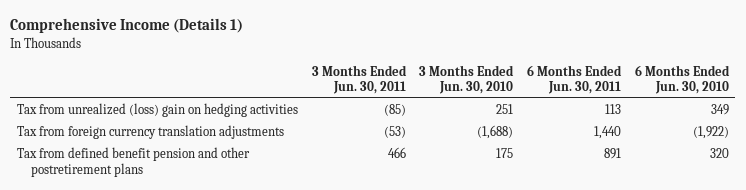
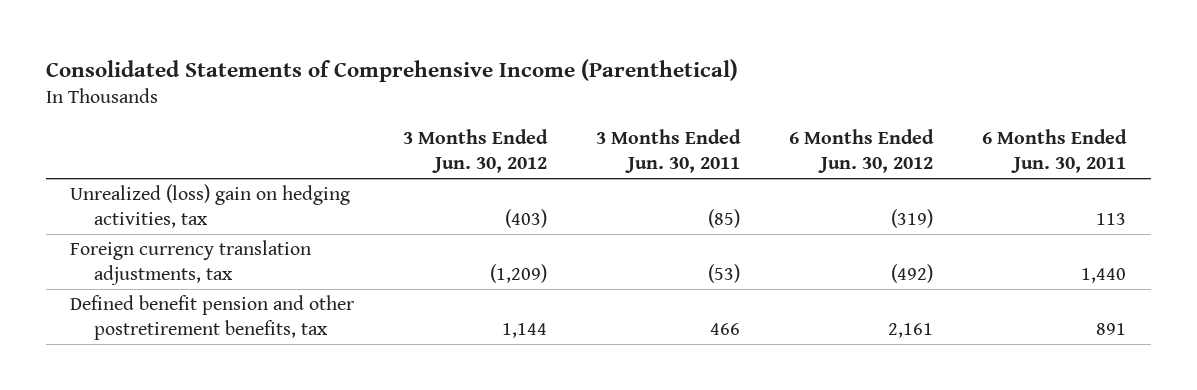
- Comprehensive Income (Details 1)
+ Consolidated Statements of Comprehensive Income (Parenthetical)
- | 3 Months Ended Jun. 30, 2011 | 3 Months Ended Jun. 30, 2010 | 6 Months Ended Jun. 30, 2011 | 6 Months Ended Jun. 30, 2010
+ | 3 Months Ended Jun. 30, 2012 | 3 Months Ended Jun. 30, 2011 | 6 Months Ended Jun. 30, 2012 | 6 Months Ended Jun. 30, 2011
- Tax from unrealized (loss) gain on hedging activities | (85) | 251 | 113 | 349
- Tax from foreign currency translation adjustments | (53) | (1,688) | 1,440 | (1,922)
- Tax from defined benefit pension and other postretirement plans | 466 | 175 | 891 | 320
+ Unrealized (loss) gain on hedging activities, tax | (403) | (85) | (319) | 113
+ Foreign currency translation adjustments, tax | (1,209) | (53) | (492) | 1,440
+ Defined benefit pension and other postretirement benefits, tax | 1,144 | 466 | 2,161 | 891

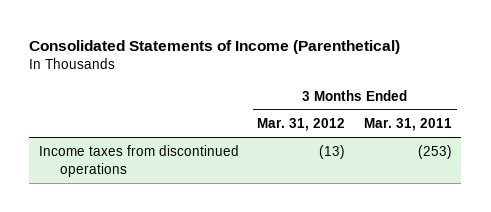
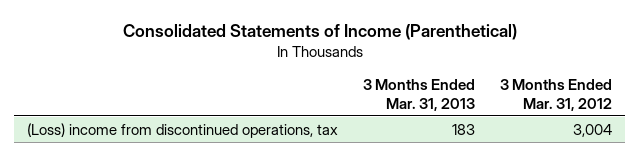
- | 3 Months Ended Mar. 31, 2012 | 3 Months Ended Mar. 31, 2011
+ | 3 Months Ended Mar. 31, 2013 | 3 Months Ended Mar. 31, 2012
- Income taxes from discontinued operations | (13) | (253)
+ (Loss) income from discontinued operations, tax | 183 | 3,004

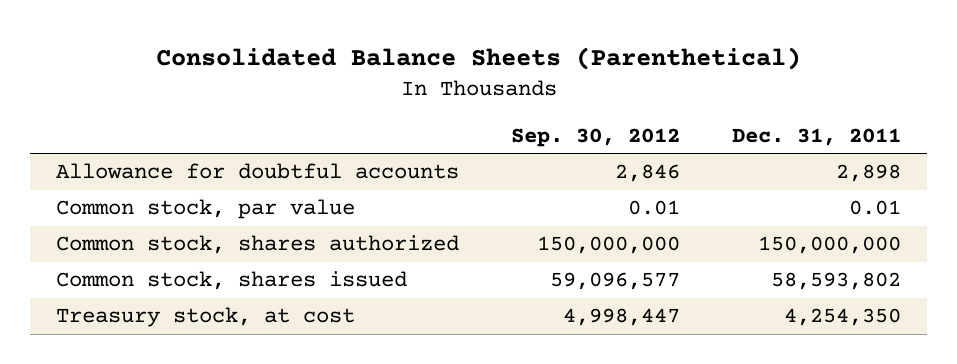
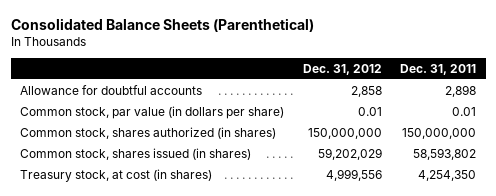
- | Sep. 30, 2012 | Dec. 31, 2011
+ | Dec. 31, 2012 | Dec. 31, 2011
- Common stock, par value | 0.01 | 0.01
- Common stock, shares authorized | 150,000,000 | 150,000,000
- Common stock, shares issued | 59,096,577 | 58,593,802
- Treasury stock, at cost | 4,998,447 | 4,254,350
+ Common stock, par value (in dollars per share) | 0.01 | 0.01
+ Common stock, shares authorized (in shares) | 150,000,000 | 150,000,000
+ Common stock, shares issued (in shares) | 59,202,029 | 58,593,802
+ Treasury stock, at cost (in shares) | 4,999,556 | 4,254,350

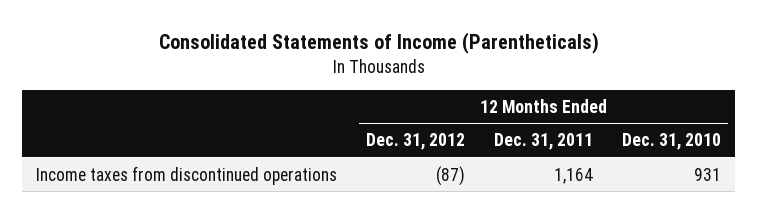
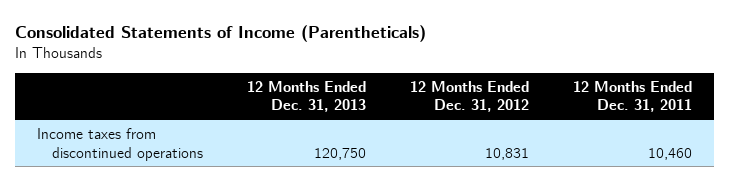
- | 12 Months Ended Dec. 31, 2012 | 12 Months Ended Dec. 31, 2011 | 12 Months Ended Dec. 31, 2010
+ | 12 Months Ended Dec. 31, 2013 | 12 Months Ended Dec. 31, 2012 | 12 Months Ended Dec. 31, 2011
- Income taxes from discontinued operations | (87) | 1,164 | 931
+ Income taxes from discontinued operations | 120,750 | 10,831 | 10,460

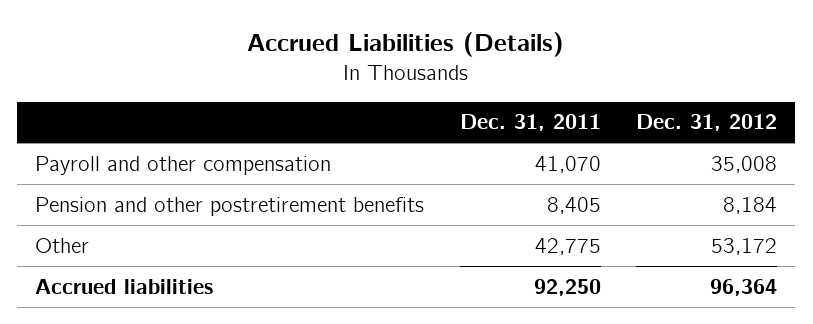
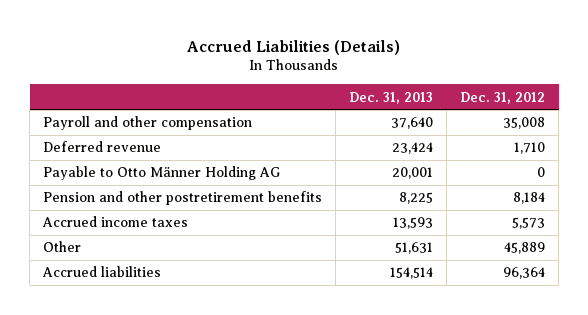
- | Dec. 31, 2011 | Dec. 31, 2012
+ | Dec. 31, 2013 | Dec. 31, 2012
+ Deferred revenue | 23,424 | 1,710
+ Payable to Otto Männer Holding AG | 20,001 | 0
- Other | 42,775 | 53,172
+ Accrued income taxes | 13,593 | 5,573
+ Other | 51,631 | 45,889

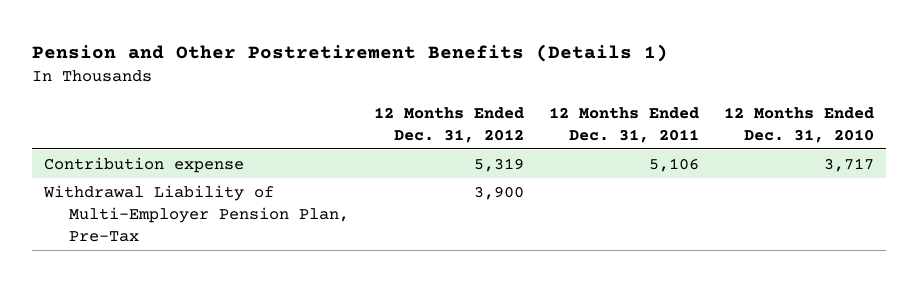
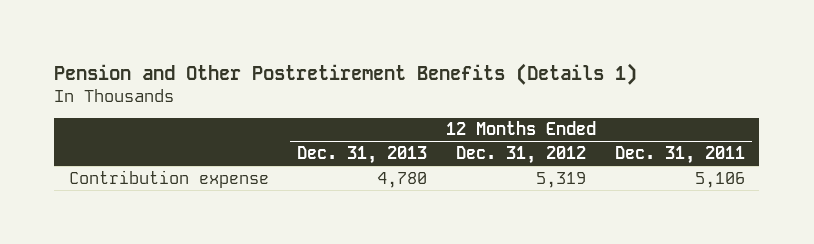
- | 12 Months Ended Dec. 31, 2012 | 12 Months Ended Dec. 31, 2011 | 12 Months Ended Dec. 31, 2010
+ | 12 Months Ended Dec. 31, 2013 | 12 Months Ended Dec. 31, 2012 | 12 Months Ended Dec. 31, 2011
- Withdrawal Liability of Multi-Employer Pension Plan, Pre-Tax | 3,900 | |

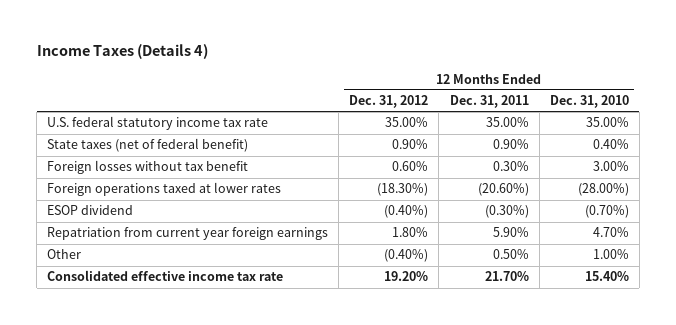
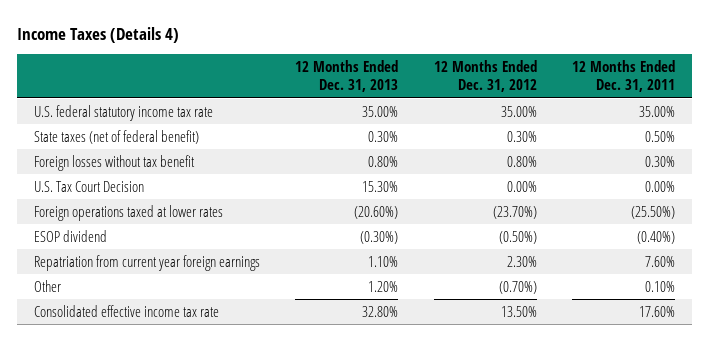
- | 12 Months Ended Dec. 31, 2012 | 12 Months Ended Dec. 31, 2011 | 12 Months Ended Dec. 31, 2010
+ | 12 Months Ended Dec. 31, 2013 | 12 Months Ended Dec. 31, 2012 | 12 Months Ended Dec. 31, 2011
- State taxes (net of federal benefit) | 0.90% | 0.90% | 0.40%
- Foreign losses without tax benefit | 0.60% | 0.30% | 3.00%
- Foreign operations taxed at lower rates | (18.30%) | (20.60%) | (28.00%)
- ESOP dividend | (0.40%) | (0.30%) | (0.70%)
- Repatriation from current year foreign earnings | 1.80% | 5.90% | 4.70%
- Other | (0.40%) | 0.50% | 1.00%
- Consolidated effective income tax rate | 19.20% | 21.70% | 15.40%
+ State taxes (net of federal benefit) | 0.30% | 0.30% | 0.50%
+ Foreign losses without tax benefit | 0.80% | 0.80% | 0.30%
+ U.S. Tax Court Decision | 15.30% | 0.00% | 0.00%
+ Foreign operations taxed at lower rates | (20.60%) | (23.70%) | (25.50%)
+ ESOP dividend | (0.30%) | (0.50%) | (0.40%)
+ Repatriation from current year foreign earnings | 1.10% | 2.30% | 7.60%
+ Other | 1.20% | (0.70%) | 0.10%
+ Consolidated effective income tax rate | 32.80% | 13.50% | 17.60%

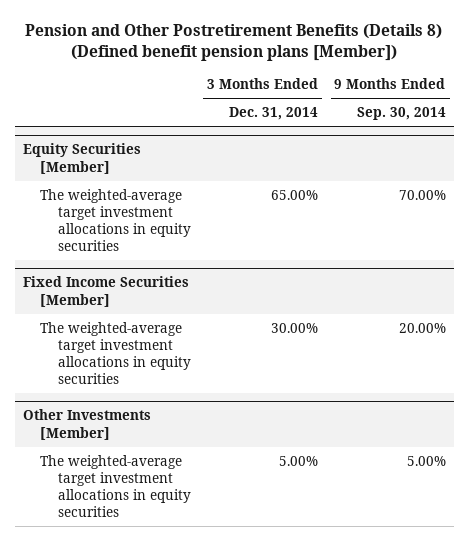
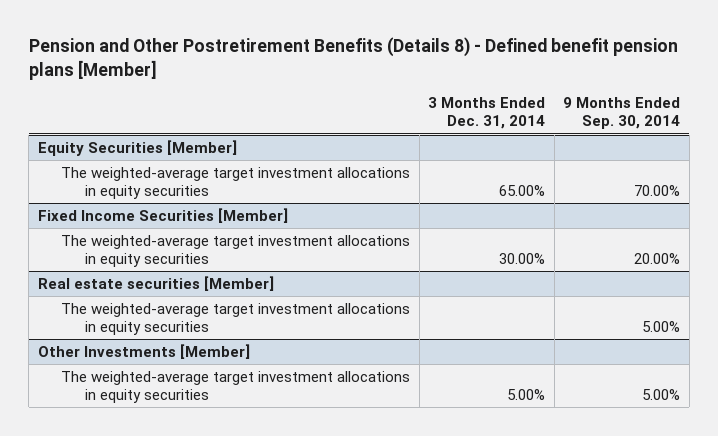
- Pension and Other Postretirement Benefits (Details 8) (Defined benefit pension plans [Member])
+ Pension and Other Postretirement Benefits (Details 8) - Defined benefit pension plans [Member]
+ Real estate securities [Member]
+ The weighted-average target investment allocations in equity securities | | 5.00%

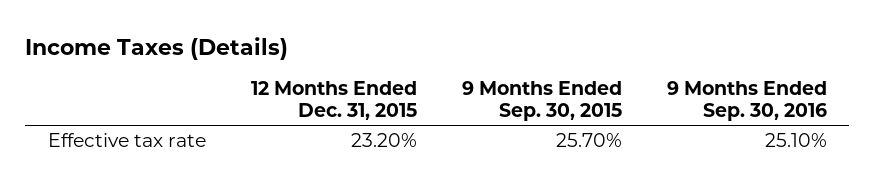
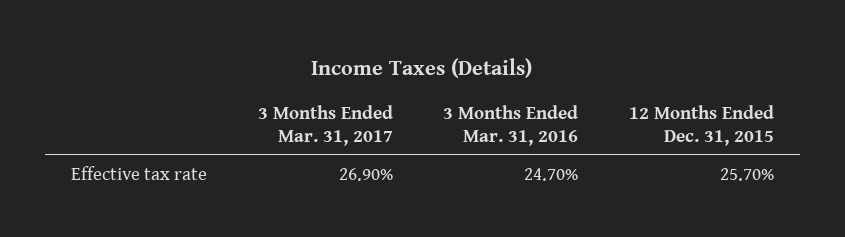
- | 12 Months Ended Dec. 31, 2015 | 9 Months Ended Sep. 30, 2015 | 9 Months Ended Sep. 30, 2016
+ | 3 Months Ended Mar. 31, 2017 | 3 Months Ended Mar. 31, 2016 | 12 Months Ended Dec. 31, 2015
- Effective tax rate | 23.20% | 25.70% | 25.10%
+ Effective tax rate | 26.90% | 24.70% | 25.70%

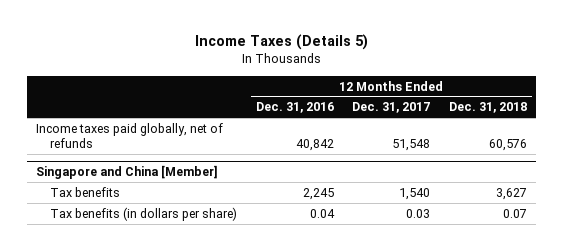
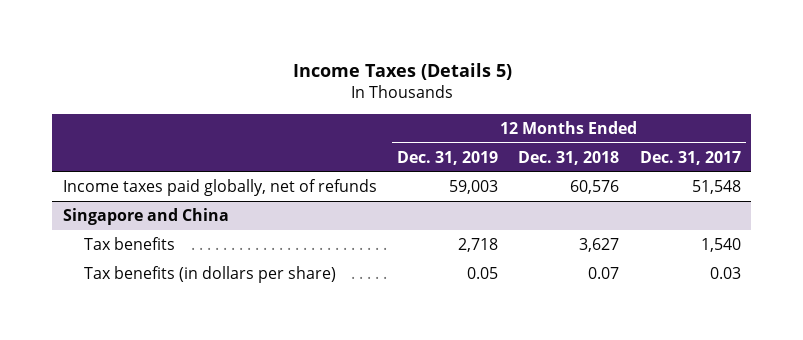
- | 12 Months Ended Dec. 31, 2016 | 12 Months Ended Dec. 31, 2017 | 12 Months Ended Dec. 31, 2018
+ | 12 Months Ended Dec. 31, 2019 | 12 Months Ended Dec. 31, 2018 | 12 Months Ended Dec. 31, 2017
- Singapore and China [Member]
+ Singapore and China

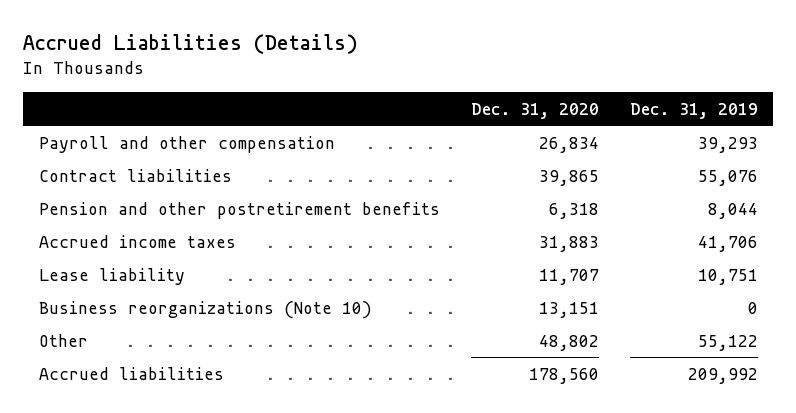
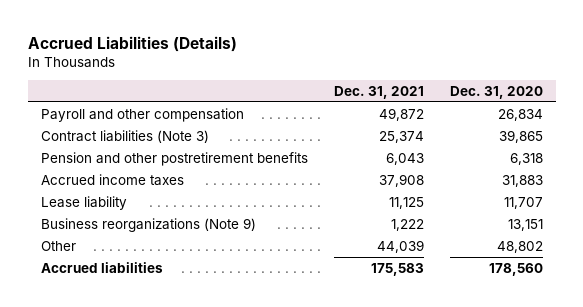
- | Dec. 31, 2020 | Dec. 31, 2019
+ | Dec. 31, 2021 | Dec. 31, 2020
- Contract liabilities | 39,865 | 55,076
+ Contract liabilities (Note 3) | 25,374 | 39,865
- Business reorganizations (Note 10) | 13,151 | 0
+ Business reorganizations (Note 9) | 1,222 | 13,151

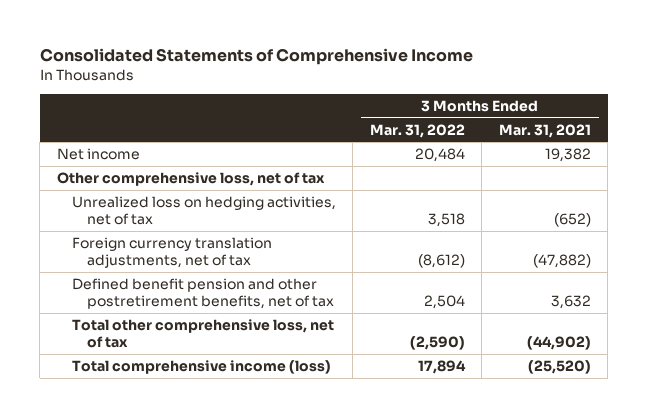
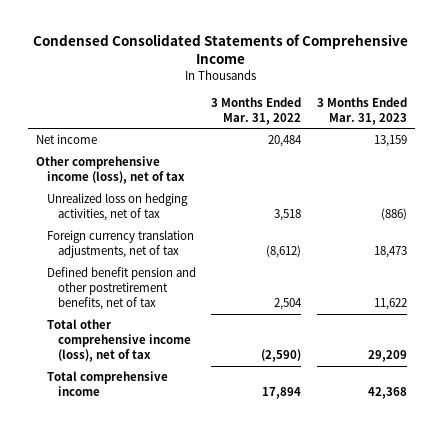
- Consolidated Statements of Comprehensive Income
+ Condensed Consolidated Statements of Comprehensive Income
- | 3 Months Ended Mar. 31, 2022 | 3 Months Ended Mar. 31, 2021
+ | 3 Months Ended Mar. 31, 2022 | 3 Months Ended Mar. 31, 2023
- Other comprehensive loss, net of tax
+ Other comprehensive income (loss), net of tax
- Total other comprehensive loss, net of tax | (2,590) | (44,902)
- Total comprehensive income (loss) | 17,894 | (25,520)
+ Total other comprehensive income (loss), net of tax | (2,590) | 29,209
+ Total comprehensive income | 17,894 | 42,368

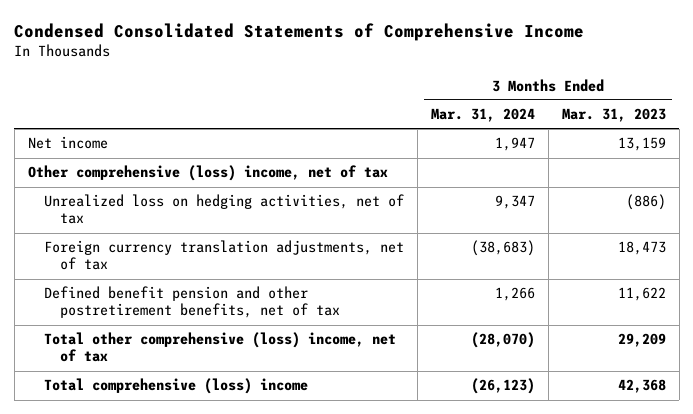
- | 3 Months Ended Mar. 31, 2022 | 3 Months Ended Mar. 31, 2023
+ | 3 Months Ended Mar. 31, 2024 | 3 Months Ended Mar. 31, 2023
- Other comprehensive income (loss), net of tax
+ Other comprehensive (loss) income, net of tax
- Total other comprehensive income (loss), net of tax | (2,590) | 29,209
- Total comprehensive income | 17,894 | 42,368
+ Total other comprehensive (loss) income, net of tax | (28,070) | 29,209
+ Total comprehensive (loss) income | (26,123) | 42,368

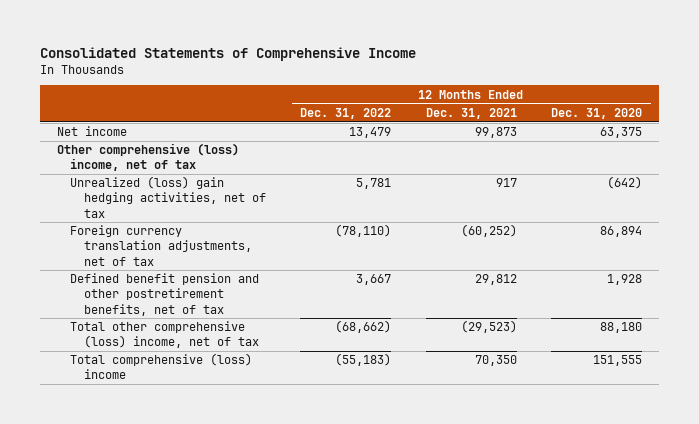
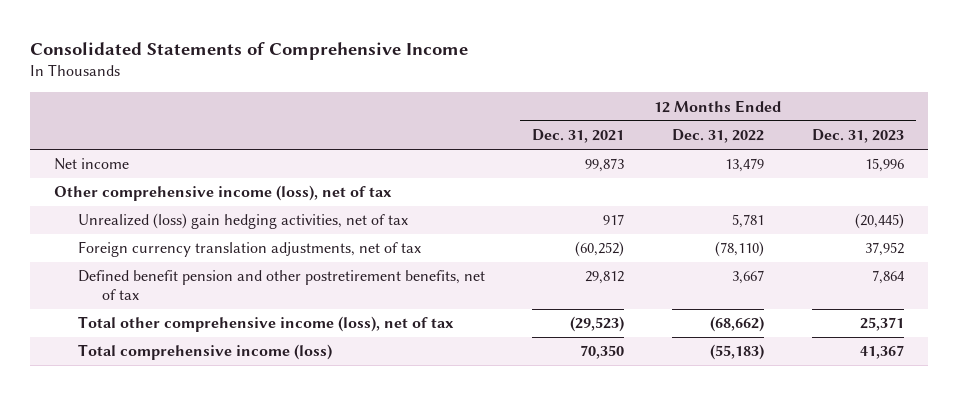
- | 12 Months Ended Dec. 31, 2022 | 12 Months Ended Dec. 31, 2021 | 12 Months Ended Dec. 31, 2020
+ | 12 Months Ended Dec. 31, 2021 | 12 Months Ended Dec. 31, 2022 | 12 Months Ended Dec. 31, 2023
- Other comprehensive (loss) income, net of tax
+ Other comprehensive income (loss), net of tax
- Total other comprehensive (loss) income, net of tax | (68,662) | (29,523) | 88,180
- Total comprehensive (loss) income | (55,183) | 70,350 | 151,555
+ Total other comprehensive income (loss), net of tax | (29,523) | (68,662) | 25,371
+ Total comprehensive income (loss) | 70,350 | (55,183) | 41,367

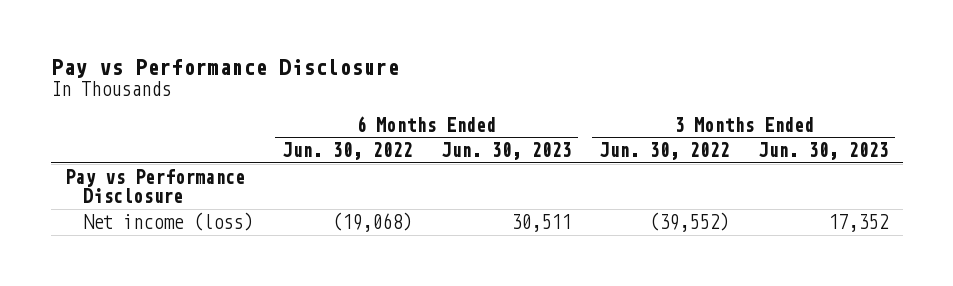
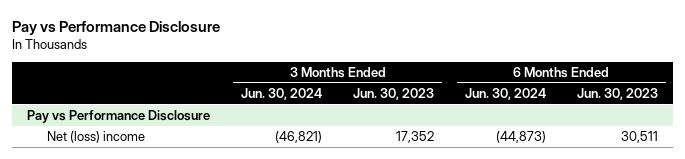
- | 6 Months Ended Jun. 30, 2022 | 6 Months Ended Jun. 30, 2023 | 3 Months Ended Jun. 30, 2022 | 3 Months Ended Jun. 30, 2023
+ | 3 Months Ended Jun. 30, 2024 | 3 Months Ended Jun. 30, 2023 | 6 Months Ended Jun. 30, 2024 | 6 Months Ended Jun. 30, 2023
- Net income (loss) | (19,068) | 30,511 | (39,552) | 17,352
+ Net (loss) income | (46,821) | 17,352 | (44,873) | 30,511

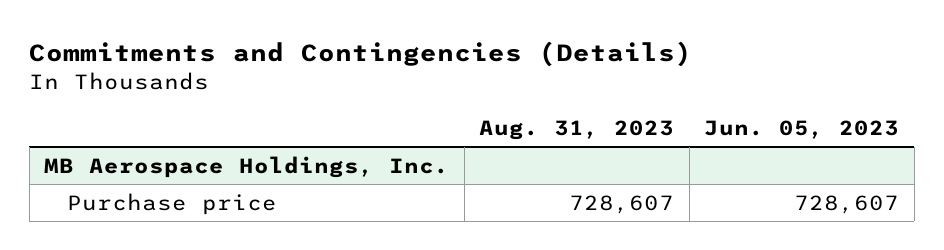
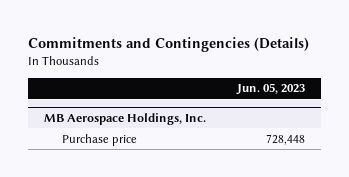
- | Aug. 31, 2023 | Jun. 05, 2023
+ | Jun. 05, 2023
@ MB Aerospace Holdings, Inc.
- Purchase price | 728,607 | 728,607
+ Purchase price | 728,448

